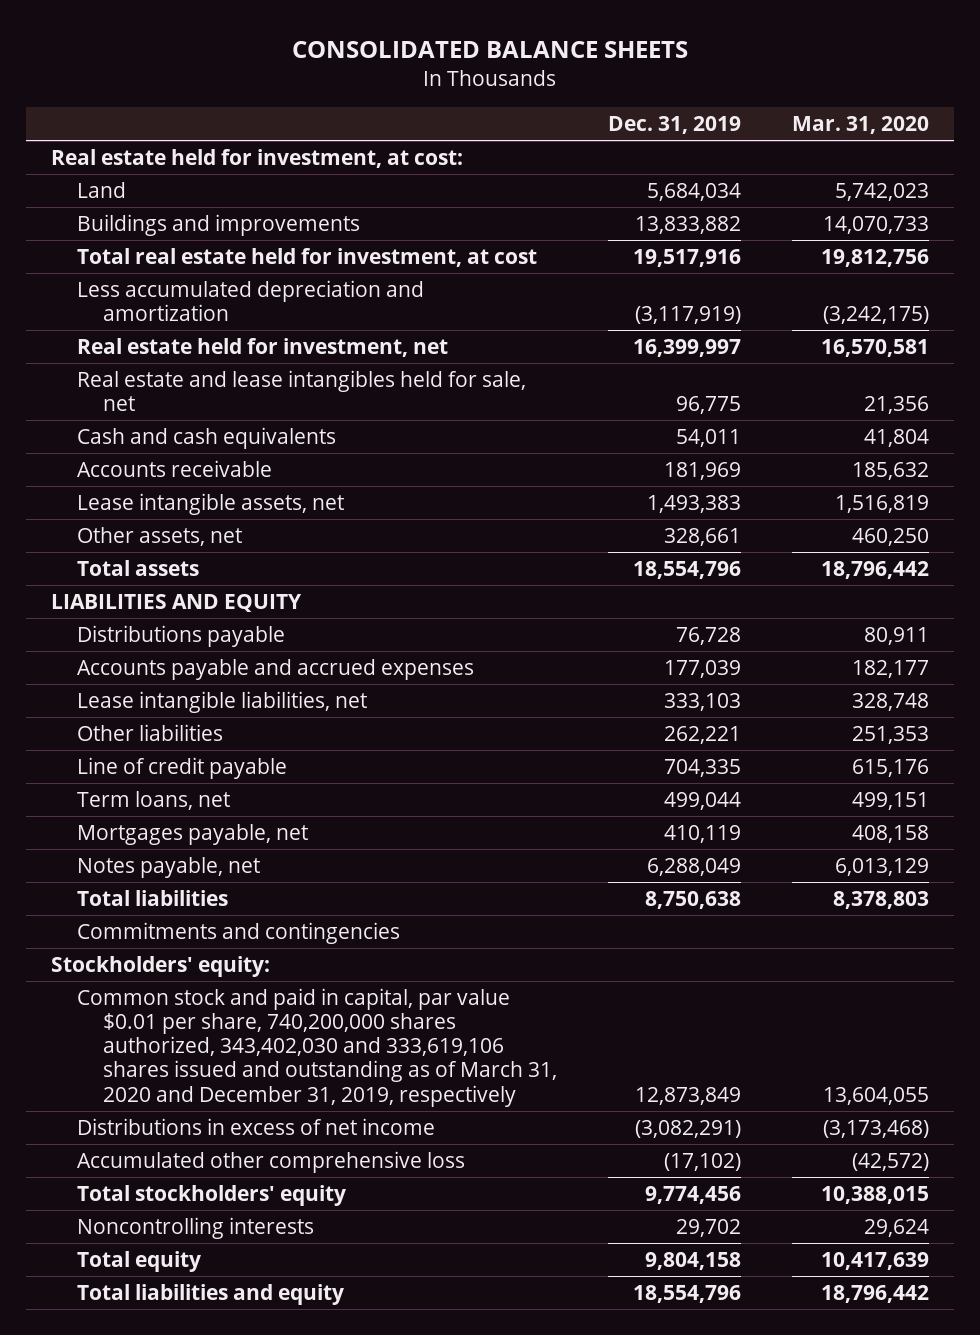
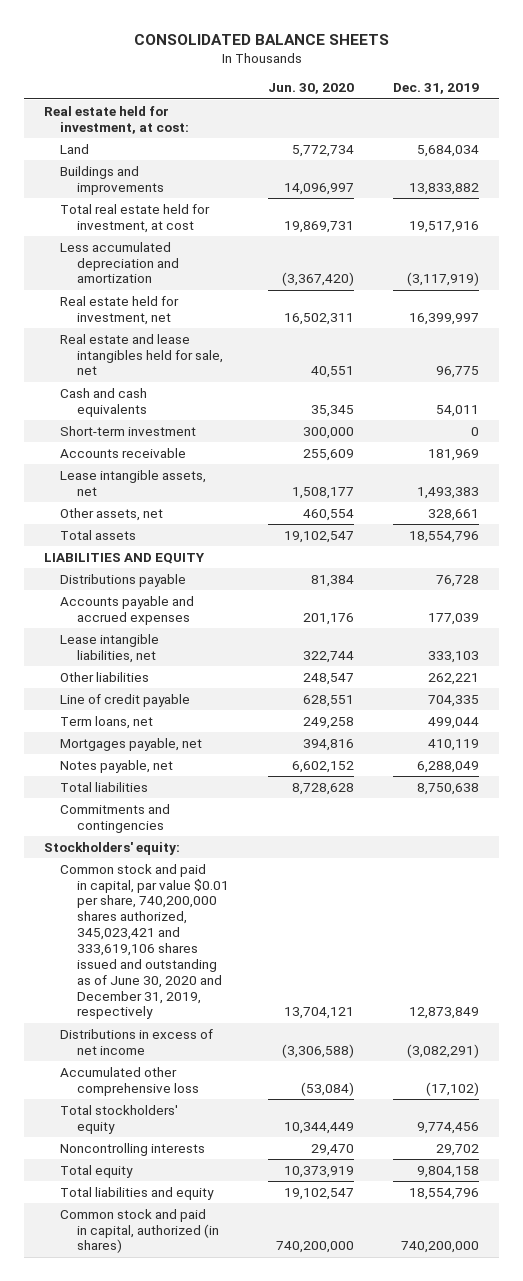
- | Dec. 31, 2019 | Mar. 31, 2020
+ | Jun. 30, 2020 | Dec. 31, 2019
+ Short-term investment | 300,000 | 0
- Common stock and paid in capital, par value $0.01 per share, 740,200,000 shares authorized, 343,402,030 and 333,619,106 shares issued and outstanding as of March 31, 2020 and December 31, 2019, respectively | 12,873,849 | 13,604,055
+ Common stock and paid in capital, par value $0.01 per share, 740,200,000 shares authorized, 345,023,421 and 333,619,106 shares issued and outstanding as of June 30, 2020 and December 31, 2019, respectively | 13,704,121 | 12,873,849
+ Common stock and paid in capital, authorized (in shares) | 740,200,000 | 740,200,000

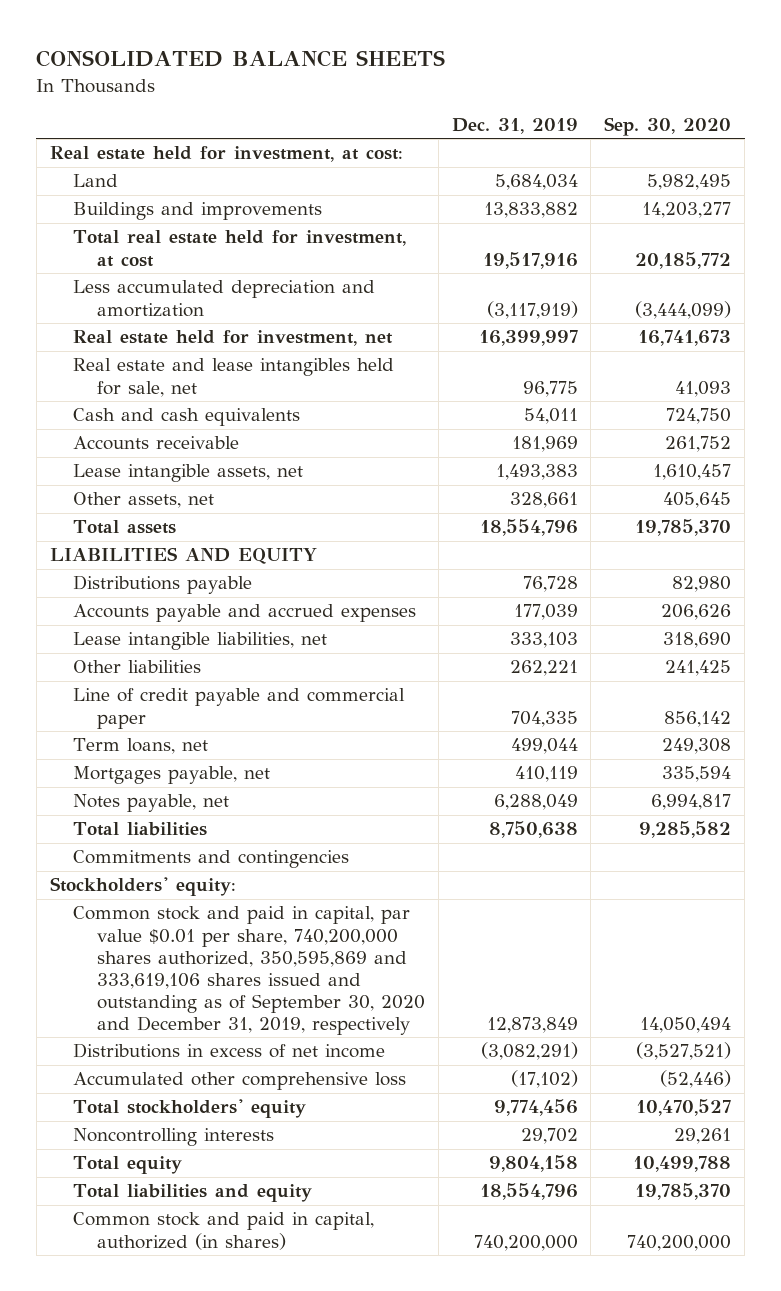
- | Jun. 30, 2020 | Dec. 31, 2019
+ | Dec. 31, 2019 | Sep. 30, 2020
- Short-term investment | 300,000 | 0
- Line of credit payable | 628,551 | 704,335
+ Line of credit payable and commercial paper | 704,335 | 856,142
- Common stock and paid in capital, par value $0.01 per share, 740,200,000 shares authorized, 345,023,421 and 333,619,106 shares issued and outstanding as of June 30, 2020 and December 31, 2019, respectively | 13,704,121 | 12,873,849
+ Common stock and paid in capital, par value $0.01 per share, 740,200,000 shares authorized, 350,595,869 and 333,619,106 shares issued and outstanding as of September 30, 2020 and December 31, 2019, respectively | 12,873,849 | 14,050,494

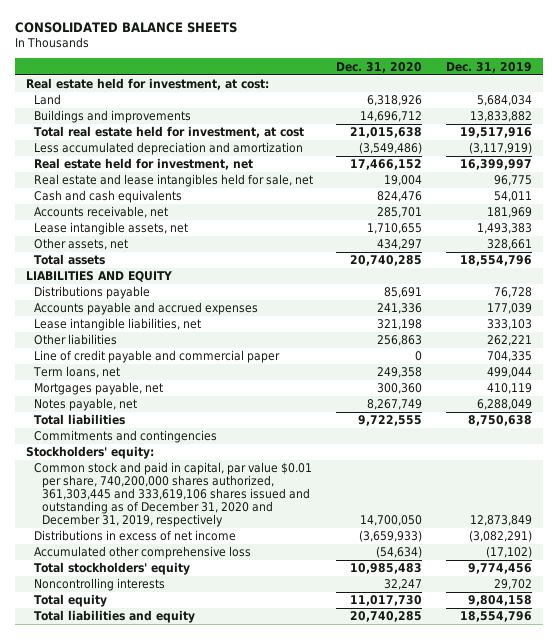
- | Dec. 31, 2019 | Sep. 30, 2020
+ | Dec. 31, 2020 | Dec. 31, 2019
- Accounts receivable | 181,969 | 261,752
+ Accounts receivable, net | 285,701 | 181,969
- Common stock and paid in capital, par value $0.01 per share, 740,200,000 shares authorized, 350,595,869 and 333,619,106 shares issued and outstanding as of September 30, 2020 and December 31, 2019, respectively | 12,873,849 | 14,050,494
+ Common stock and paid in capital, par value $0.01 per share, 740,200,000 shares authorized, 361,303,445 and 333,619,106 shares issued and outstanding as of December 31, 2020 and December 31, 2019, respectively | 14,700,050 | 12,873,849
- Common stock and paid in capital, authorized (in shares) | 740,200,000 | 740,200,000

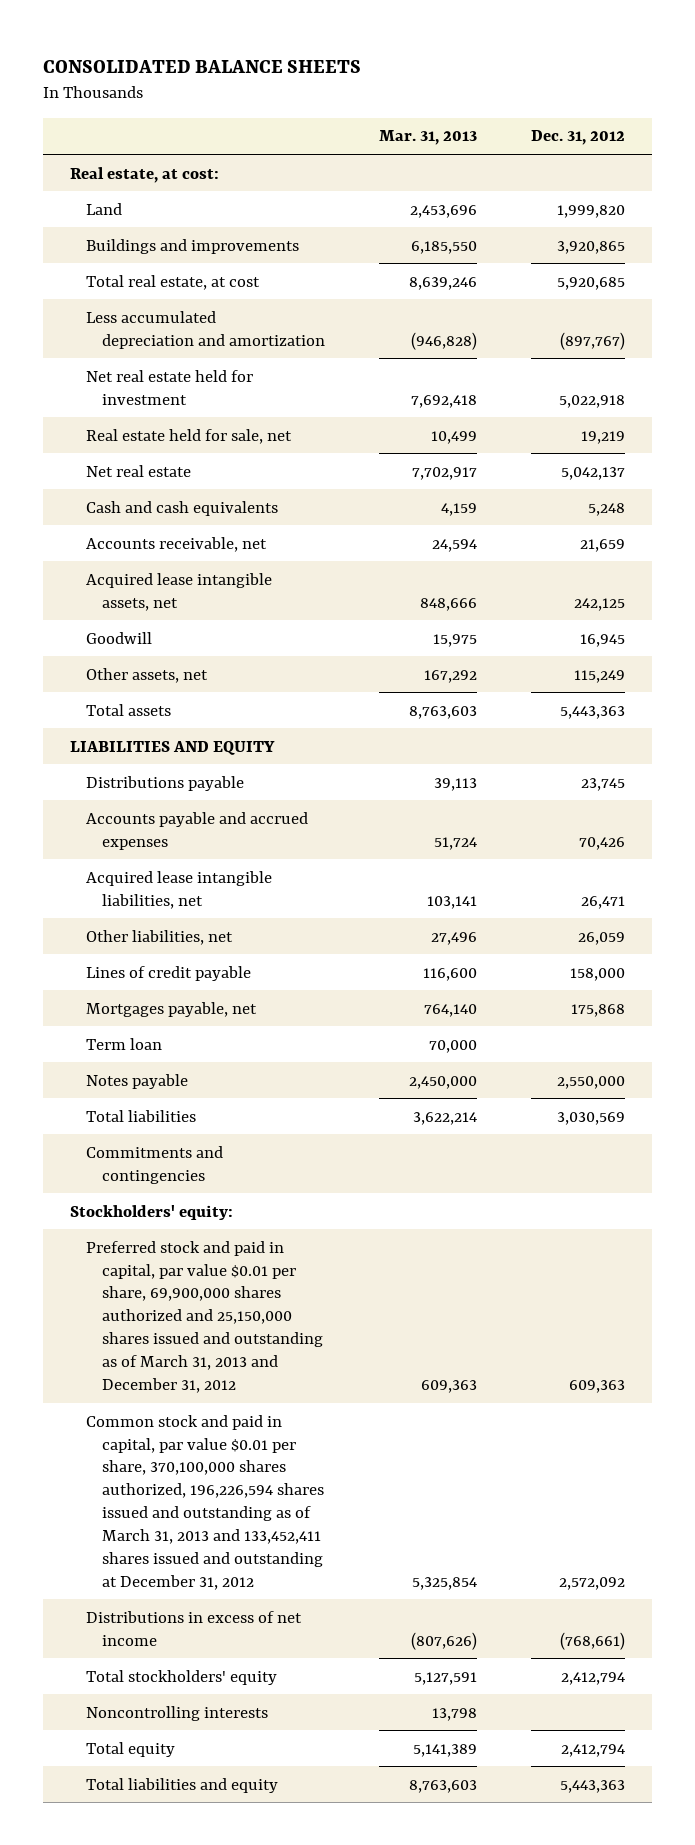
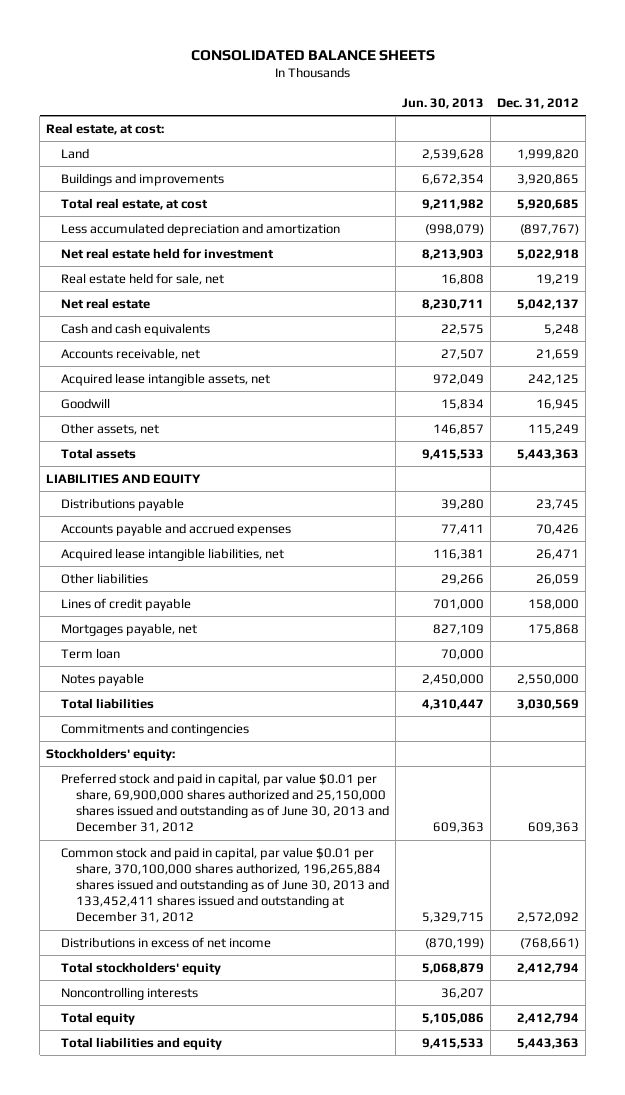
- | Mar. 31, 2013 | Dec. 31, 2012
+ | Jun. 30, 2013 | Dec. 31, 2012
- Other liabilities, net | 27,496 | 26,059
+ Other liabilities | 29,266 | 26,059
- Preferred stock and paid in capital, par value $0.01 per share, 69,900,000 shares authorized and 25,150,000 shares issued and outstanding as of March 31, 2013 and December 31, 2012 | 609,363 | 609,363
- Common stock and paid in capital, par value $0.01 per share, 370,100,000 shares authorized, 196,226,594 shares issued and outstanding as of March 31, 2013 and 133,452,411 shares issued and outstanding at December 31, 2012 | 5,325,854 | 2,572,092
+ Preferred stock and paid in capital, par value $0.01 per share, 69,900,000 shares authorized and 25,150,000 shares issued and outstanding as of June 30, 2013 and December 31, 2012 | 609,363 | 609,363
+ Common stock and paid in capital, par value $0.01 per share, 370,100,000 shares authorized, 196,265,884 shares issued and outstanding as of June 30, 2013 and 133,452,411 shares issued and outstanding at December 31, 2012 | 5,329,715 | 2,572,092

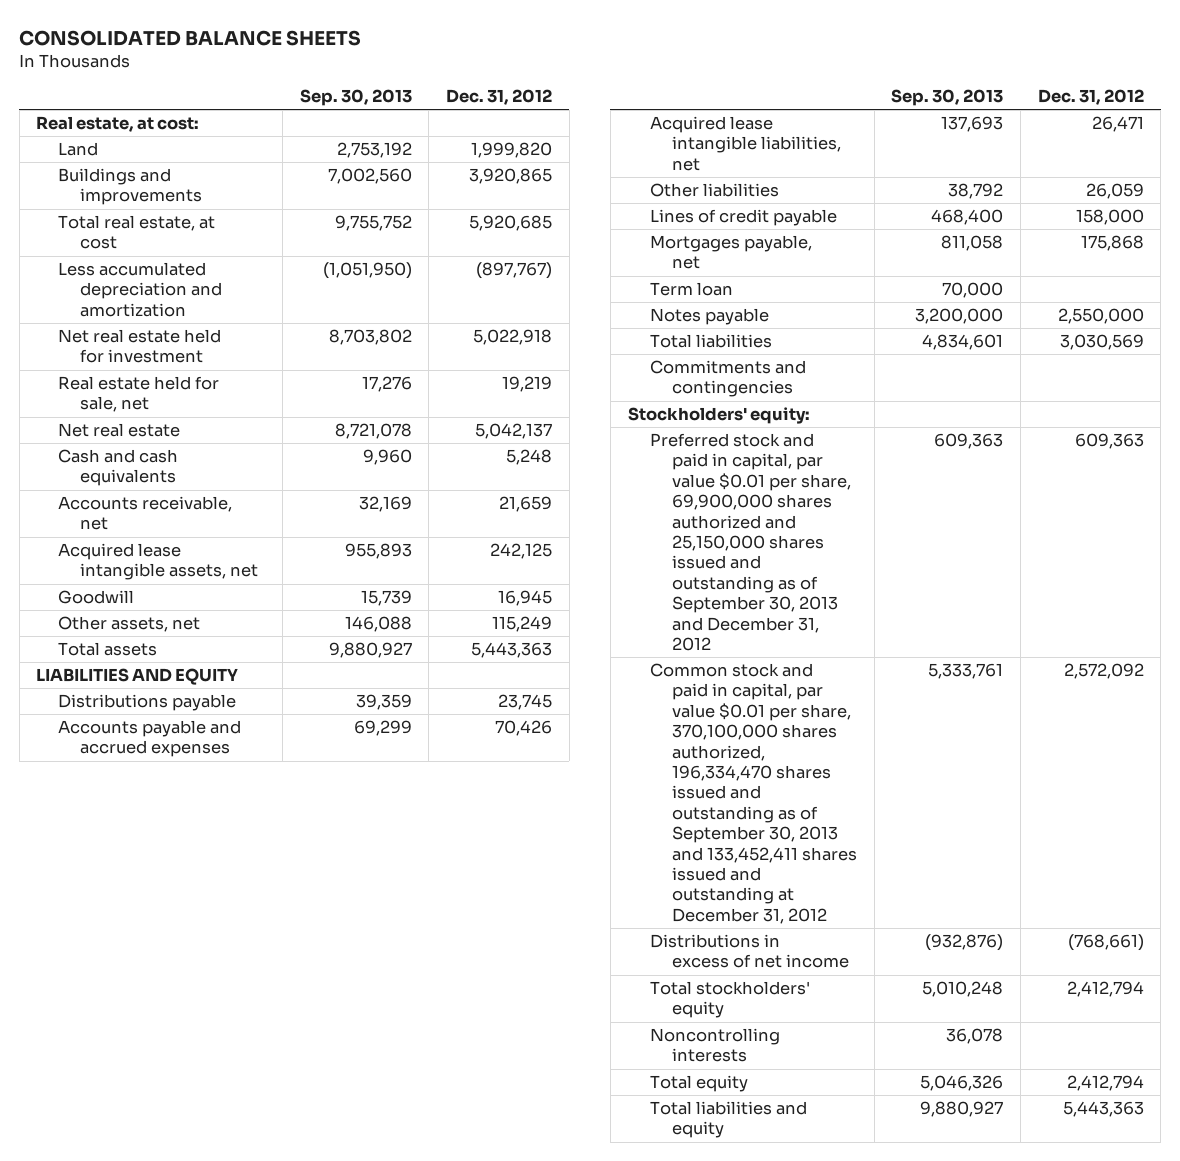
- | Jun. 30, 2013 | Dec. 31, 2012
+ | Sep. 30, 2013 | Dec. 31, 2012
- Preferred stock and paid in capital, par value $0.01 per share, 69,900,000 shares authorized and 25,150,000 shares issued and outstanding as of June 30, 2013 and December 31, 2012 | 609,363 | 609,363
- Common stock and paid in capital, par value $0.01 per share, 370,100,000 shares authorized, 196,265,884 shares issued and outstanding as of June 30, 2013 and 133,452,411 shares issued and outstanding at December 31, 2012 | 5,329,715 | 2,572,092
+ Preferred stock and paid in capital, par value $0.01 per share, 69,900,000 shares authorized and 25,150,000 shares issued and outstanding as of September 30, 2013 and December 31, 2012 | 609,363 | 609,363
+ Common stock and paid in capital, par value $0.01 per share, 370,100,000 shares authorized, 196,334,470 shares issued and outstanding as of September 30, 2013 and 133,452,411 shares issued and outstanding at December 31, 2012 | 5,333,761 | 2,572,092

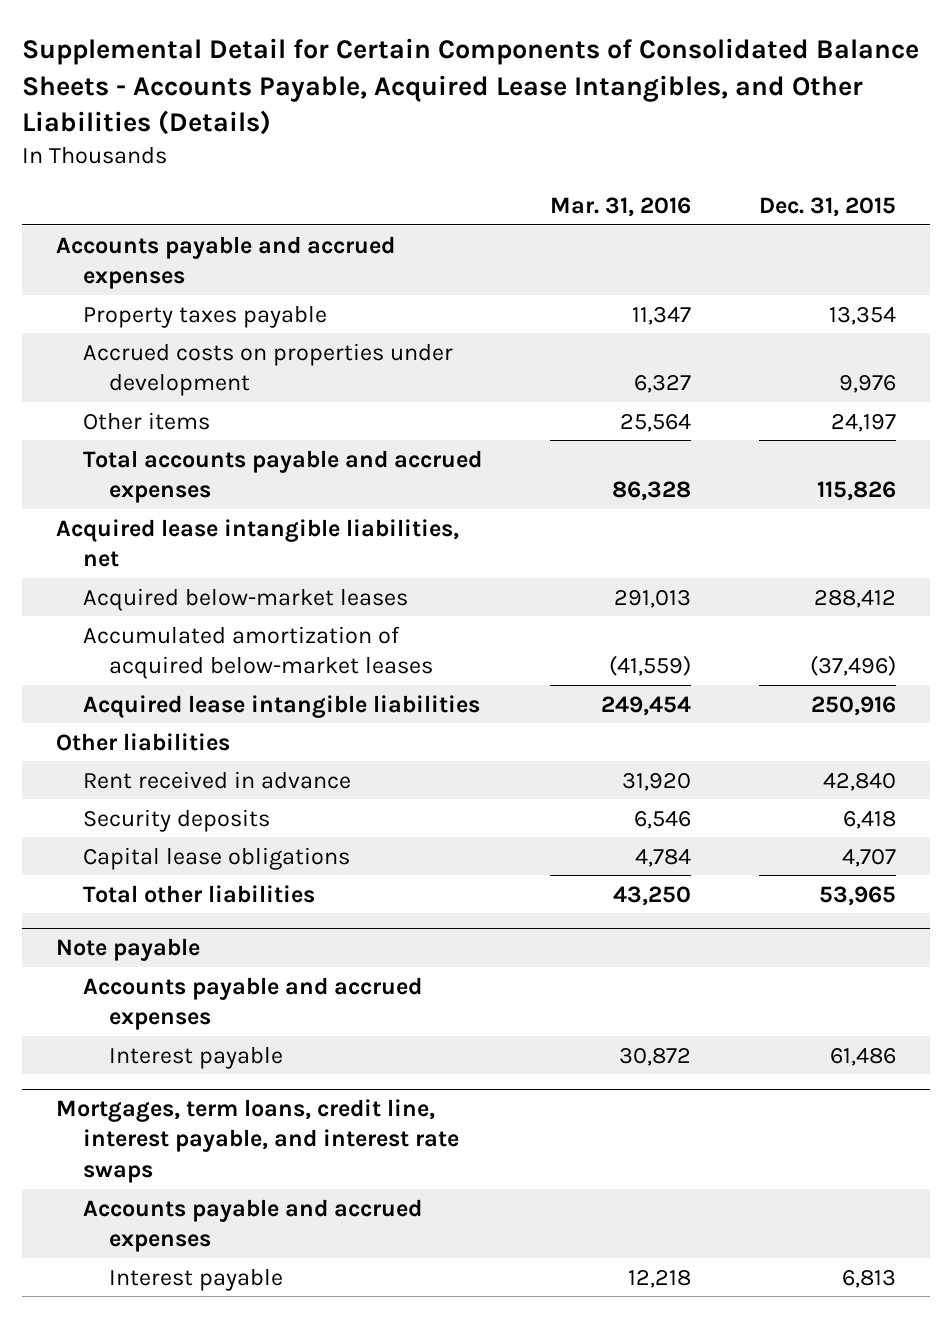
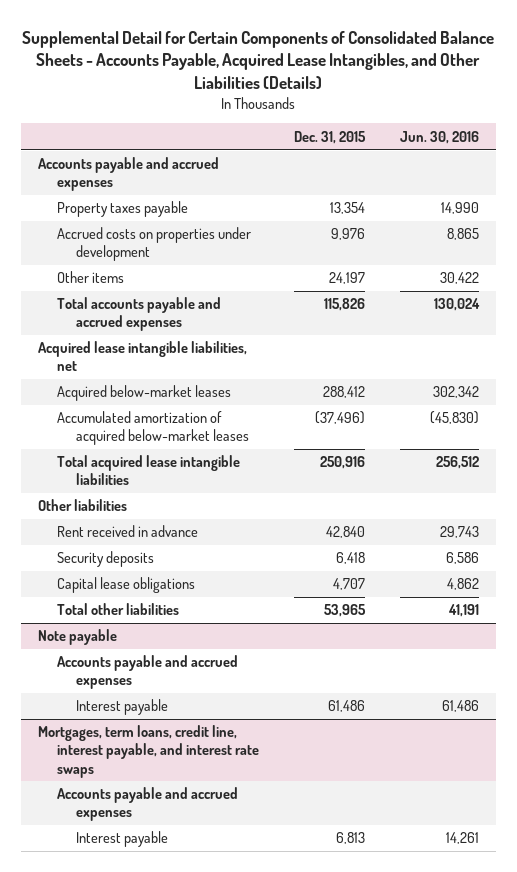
- | Mar. 31, 2016 | Dec. 31, 2015
+ | Dec. 31, 2015 | Jun. 30, 2016
- Acquired lease intangible liabilities | 249,454 | 250,916
+ Total acquired lease intangible liabilities | 250,916 | 256,512

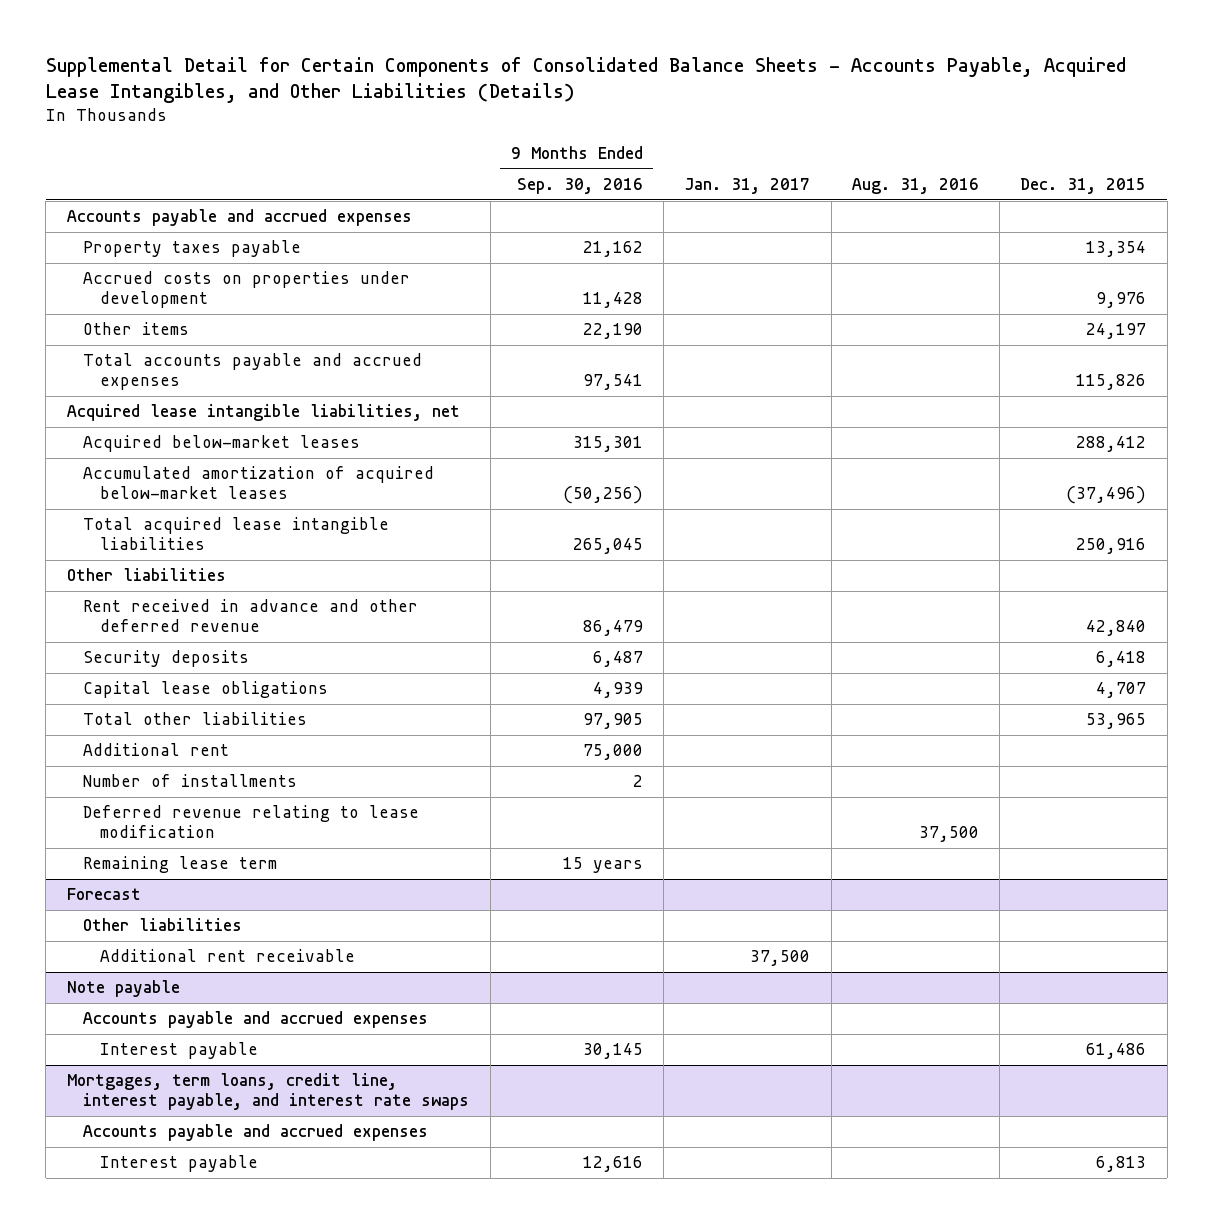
- | Dec. 31, 2015 | Jun. 30, 2016
+ | 9 Months Ended Sep. 30, 2016 | Jan. 31, 2017 | Aug. 31, 2016 | Dec. 31, 2015
- Rent received in advance | 42,840 | 29,743
+ Rent received in advance and other deferred revenue | 86,479 | | | 42,840
+ Additional rent | 75,000 | | |
+ Number of installments | 2 | | |
+ Deferred revenue relating to lease modification | | | 37,500 |
+ Remaining lease term | 15 years | | |
+ Forecast
+ Other liabilities
+ Additional rent receivable | | 37,500 | |

